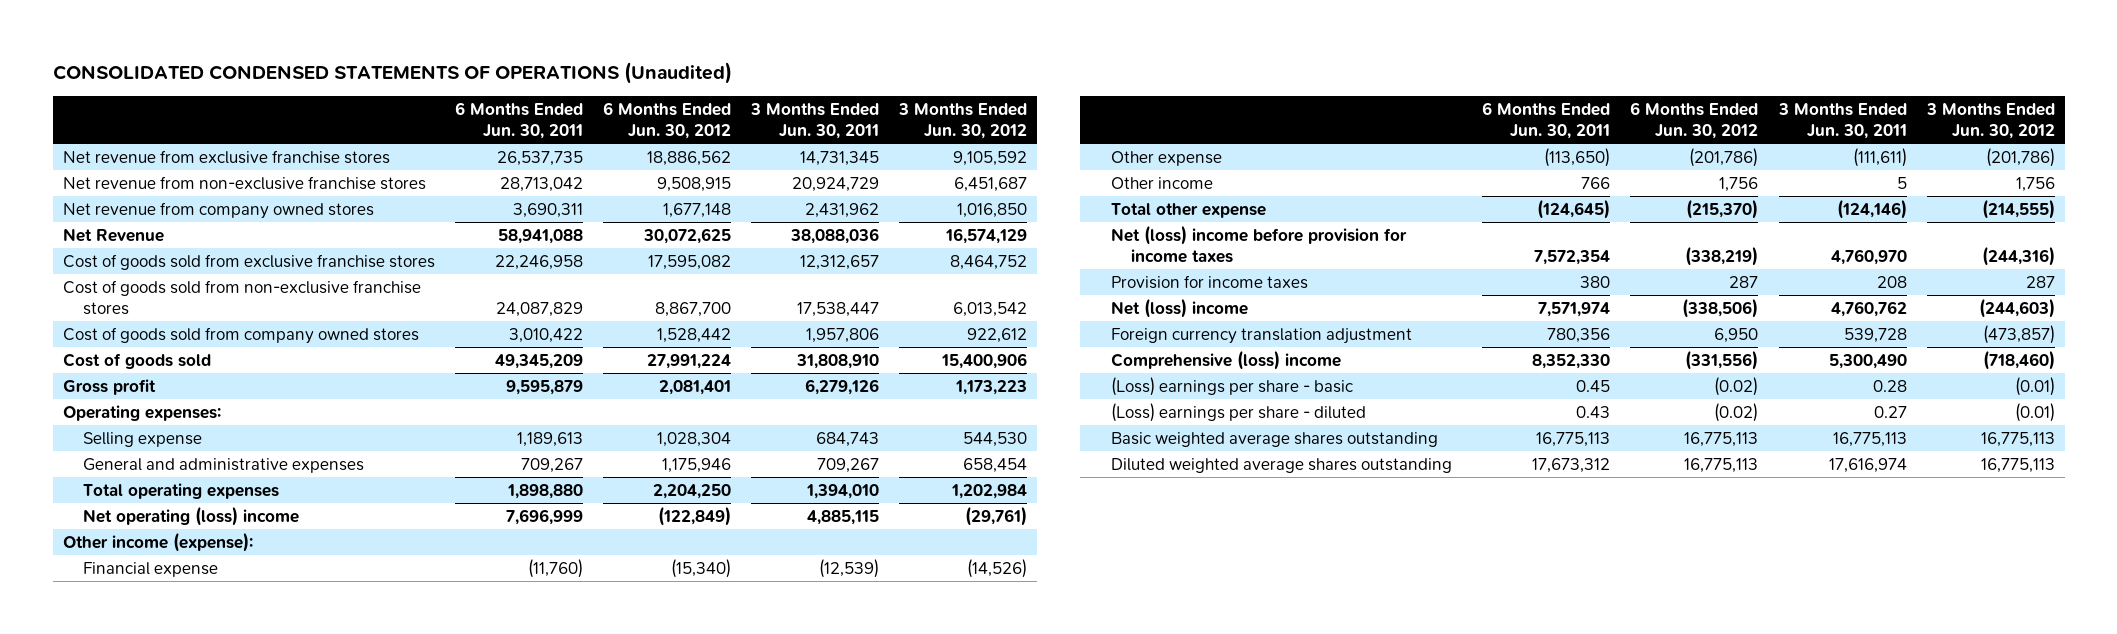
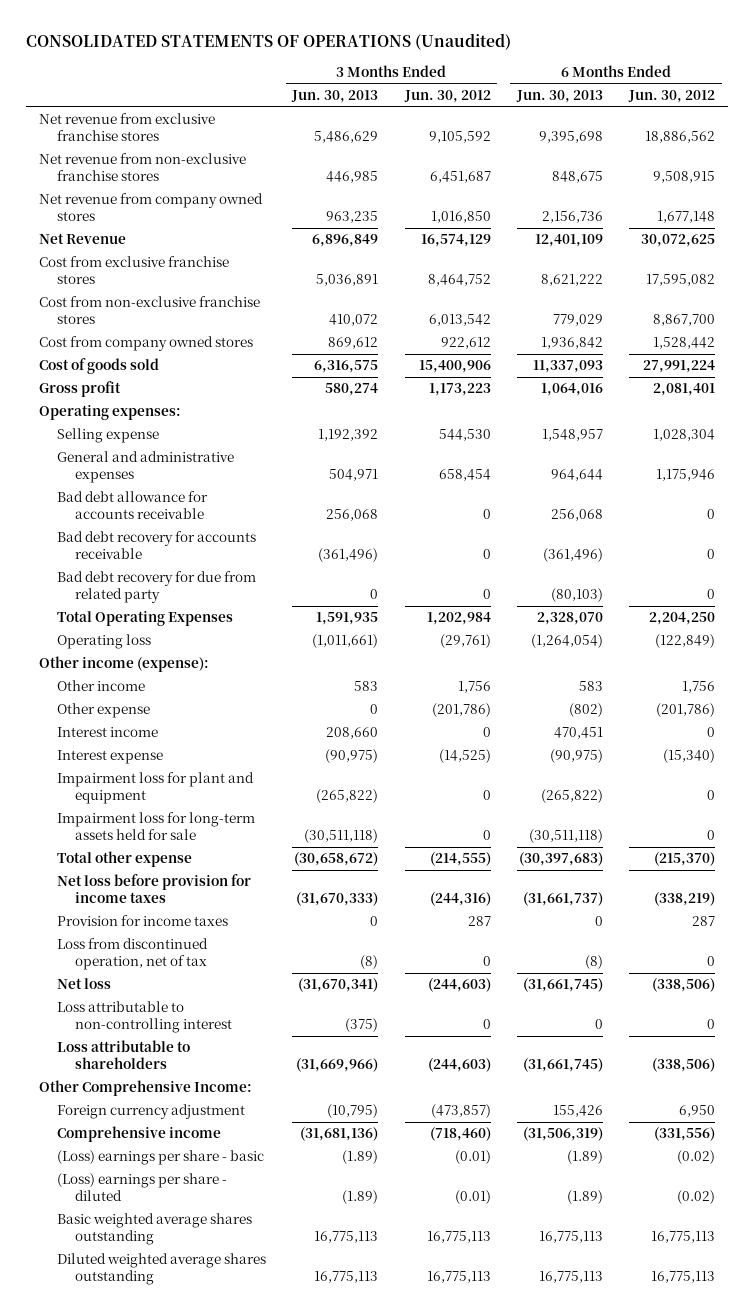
- CONSOLIDATED CONDENSED STATEMENTS OF OPERATIONS (Unaudited)
+ CONSOLIDATED STATEMENTS OF OPERATIONS (Unaudited)
- | 6 Months Ended Jun. 30, 2011 | 6 Months Ended Jun. 30, 2012 | 3 Months Ended Jun. 30, 2011 | 3 Months Ended Jun. 30, 2012
+ | 3 Months Ended Jun. 30, 2013 | 3 Months Ended Jun. 30, 2012 | 6 Months Ended Jun. 30, 2013 | 6 Months Ended Jun. 30, 2012
- Cost of goods sold from exclusive franchise stores | 22,246,958 | 17,595,082 | 12,312,657 | 8,464,752
- Cost of goods sold from non-exclusive franchise stores | 24,087,829 | 8,867,700 | 17,538,447 | 6,013,542
- Cost of goods sold from company owned stores | 3,010,422 | 1,528,442 | 1,957,806 | 922,612
+ Cost from exclusive franchise stores | 5,036,891 | 8,464,752 | 8,621,222 | 17,595,082
+ Cost from non-exclusive franchise stores | 410,072 | 6,013,542 | 779,029 | 8,867,700
+ Cost from company owned stores | 869,612 | 922,612 | 1,936,842 | 1,528,442
- Total operating expenses | 1,898,880 | 2,204,250 | 1,394,010 | 1,202,984
- Net operating (loss) income | 7,696,999 | (122,849) | 4,885,115 | (29,761)
+ Bad debt allowance for accounts receivable | 256,068 | 0 | 256,068 | 0
+ Bad debt recovery for accounts receivable | (361,496) | 0 | (361,496) | 0
+ Bad debt recovery for due from related party | 0 | 0 | (80,103) | 0
+ Total Operating Expenses | 1,591,935 | 1,202,984 | 2,328,070 | 2,204,250
+ Operating loss | (1,011,661) | (29,761) | (1,264,054) | (122,849)
- Financial expense | (11,760) | (15,340) | (12,539) | (14,526)
moved down: Other expense | 0 | (201,786) | (802) | (201,786)
+ Interest income | 208,660 | 0 | 470,451 | 0
+ Interest expense | (90,975) | (14,525) | (90,975) | (15,340)
+ Impairment loss for plant and equipment | (265,822) | 0 | (265,822) | 0
+ Impairment loss for long-term assets held for sale | (30,511,118) | 0 | (30,511,118) | 0
- Net (loss) income before provision for income taxes | 7,572,354 | (338,219) | 4,760,970 | (244,316)
+ Net loss before provision for income taxes | (31,670,333) | (244,316) | (31,661,737) | (338,219)
- Net (loss) income | 7,571,974 | (338,506) | 4,760,762 | (244,603)
- Foreign currency translation adjustment | 780,356 | 6,950 | 539,728 | (473,857)
- Comprehensive (loss) income | 8,352,330 | (331,556) | 5,300,490 | (718,460)
+ Loss from discontinued operation, net of tax | (8) | 0 | (8) | 0
+ Net loss | (31,670,341) | (244,603) | (31,661,745) | (338,506)
+ Loss attributable to non-controlling interest | (375) | 0 | 0 | 0
+ Loss attributable to shareholders | (31,669,966) | (244,603) | (31,661,745) | (338,506)
+ Other Comprehensive Income:
+ Foreign currency adjustment | (10,795) | (473,857) | 155,426 | 6,950
+ Comprehensive income | (31,681,136) | (718,460) | (31,506,319) | (331,556)

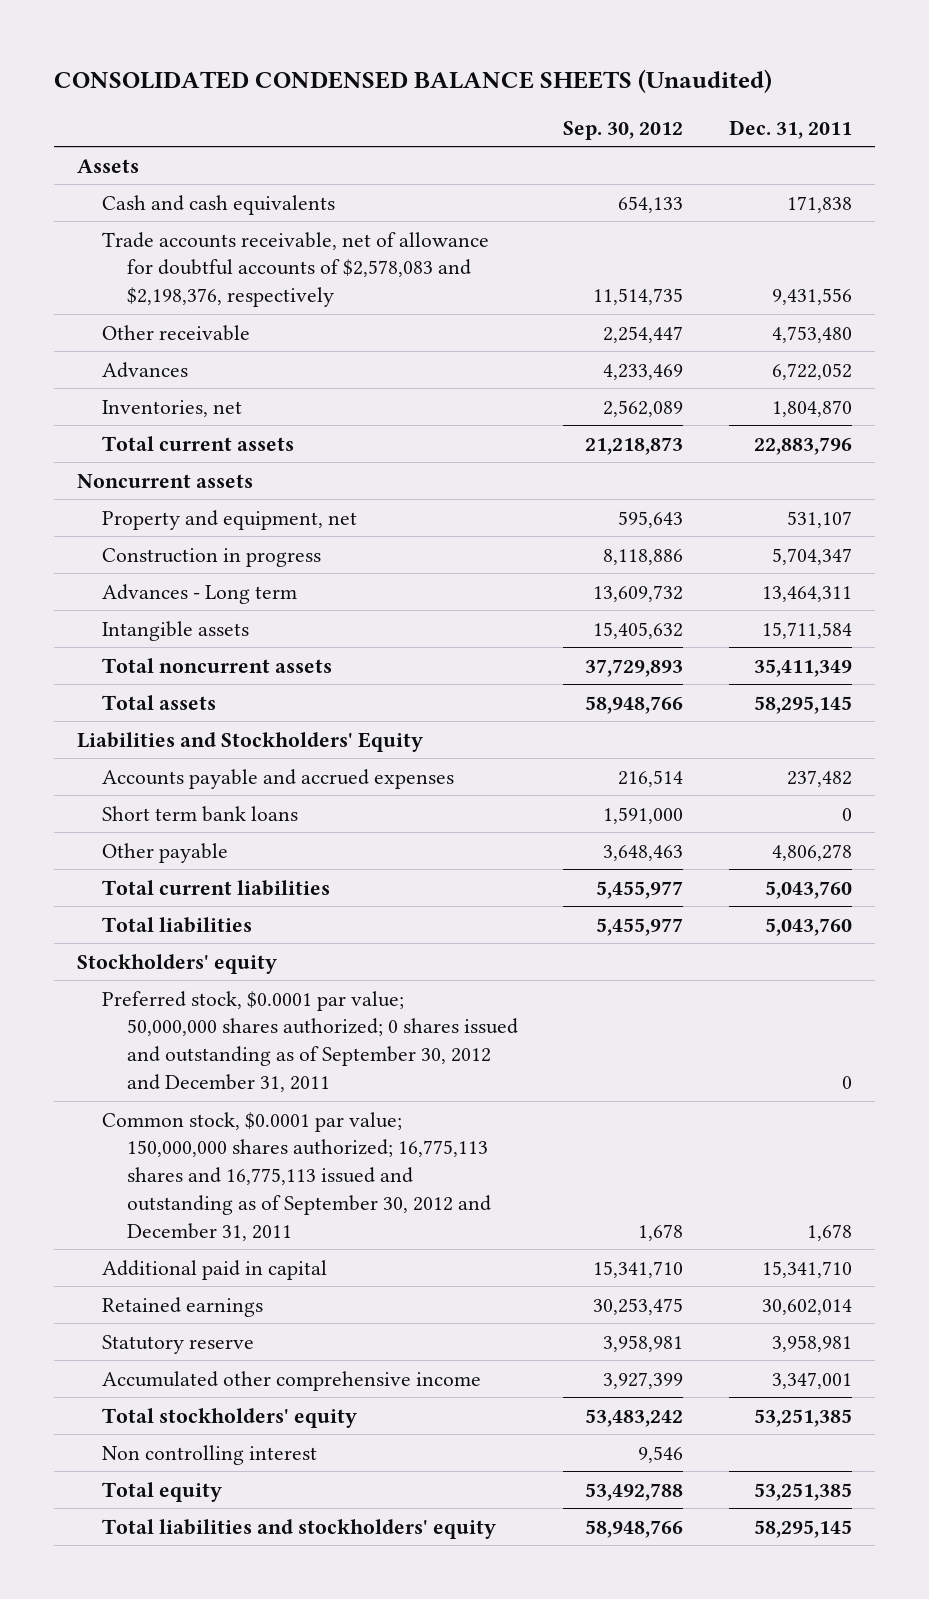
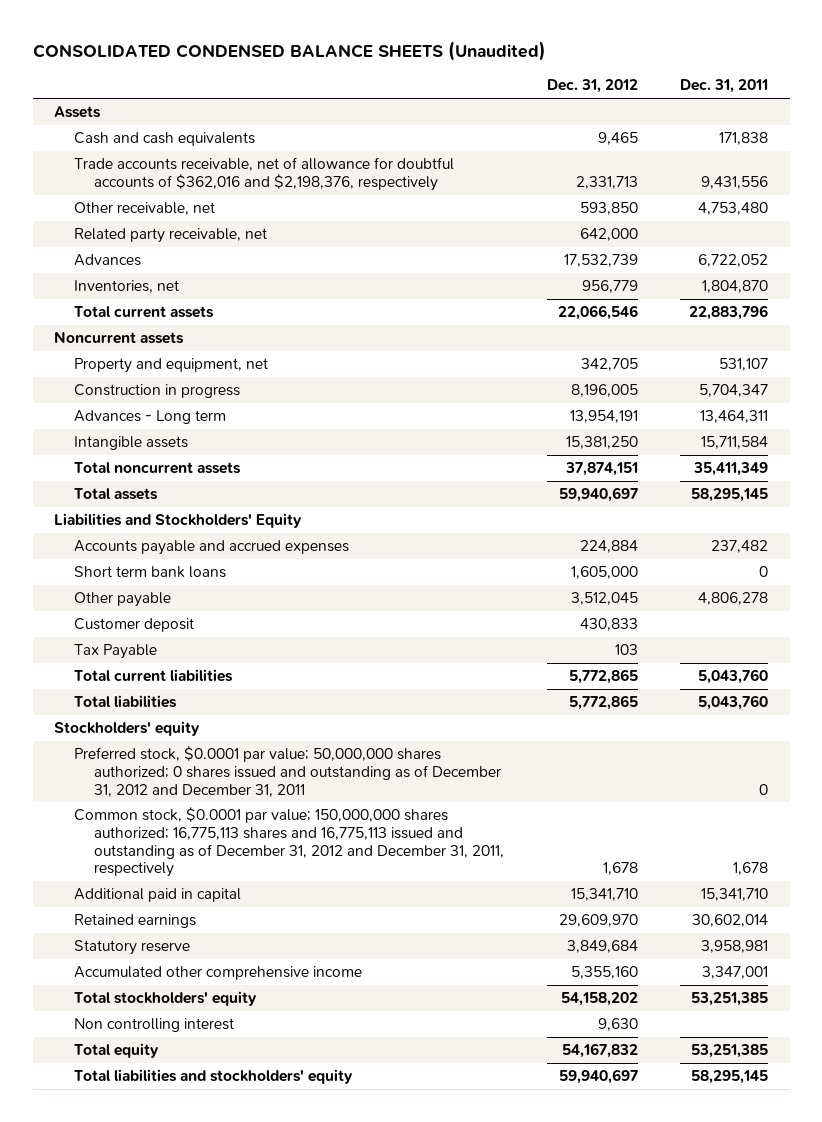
- | Sep. 30, 2012 | Dec. 31, 2011
+ | Dec. 31, 2012 | Dec. 31, 2011
- Trade accounts receivable, net of allowance for doubtful accounts of $2,578,083 and $2,198,376, respectively | 11,514,735 | 9,431,556
- Other receivable | 2,254,447 | 4,753,480
+ Trade accounts receivable, net of allowance for doubtful accounts of $362,016 and $2,198,376, respectively | 2,331,713 | 9,431,556
+ Other receivable, net | 593,850 | 4,753,480
+ Related party receivable, net | 642,000 |
+ Customer deposit | 430,833 |
+ Tax Payable | 103 |
- Preferred stock, $0.0001 par value; 50,000,000 shares authorized; 0 shares issued and outstanding as of September 30, 2012 and December 31, 2011 | | 0
- Common stock, $0.0001 par value; 150,000,000 shares authorized; 16,775,113 shares and 16,775,113 issued and outstanding as of September 30, 2012 and December 31, 2011 | 1,678 | 1,678
+ Preferred stock, $0.0001 par value; 50,000,000 shares authorized; 0 shares issued and outstanding as of December 31, 2012 and December 31, 2011 | | 0
+ Common stock, $0.0001 par value; 150,000,000 shares authorized; 16,775,113 shares and 16,775,113 issued and outstanding as of December 31, 2012 and December 31, 2011, respectively | 1,678 | 1,678

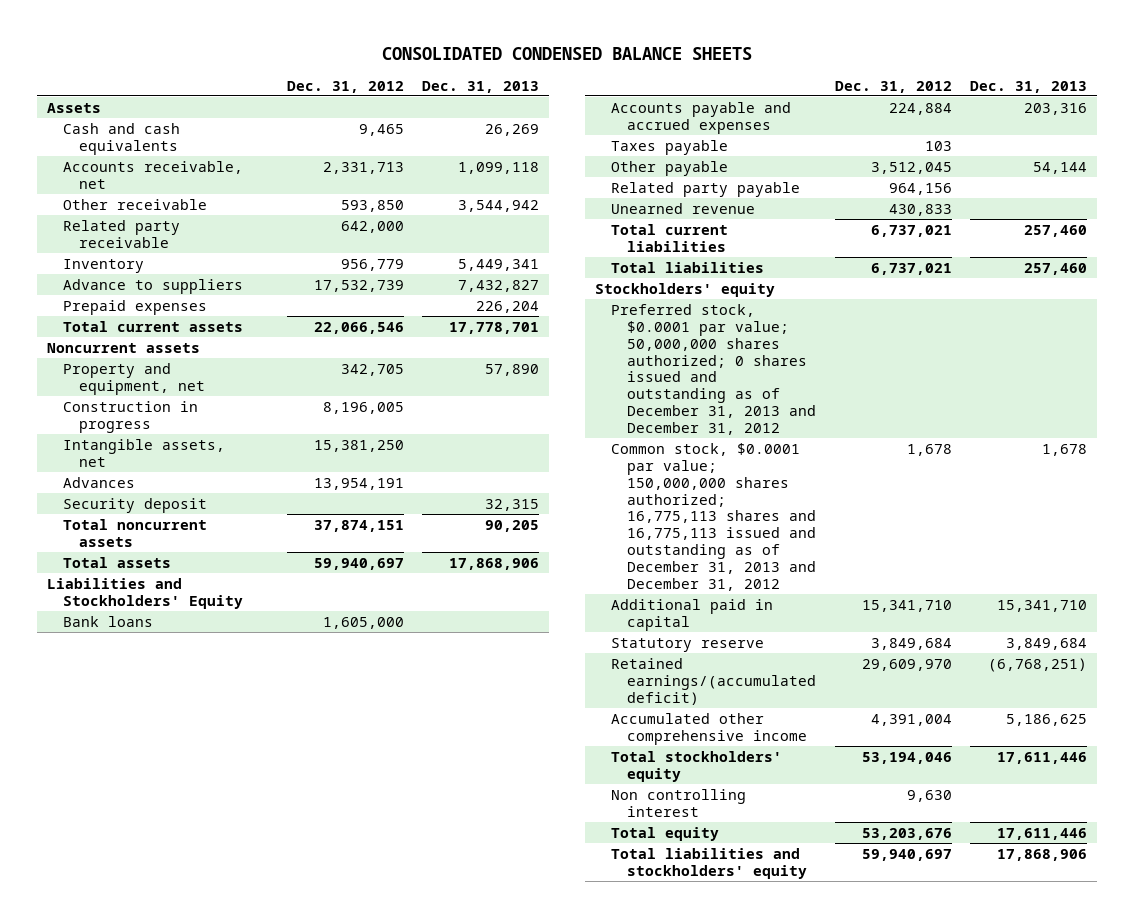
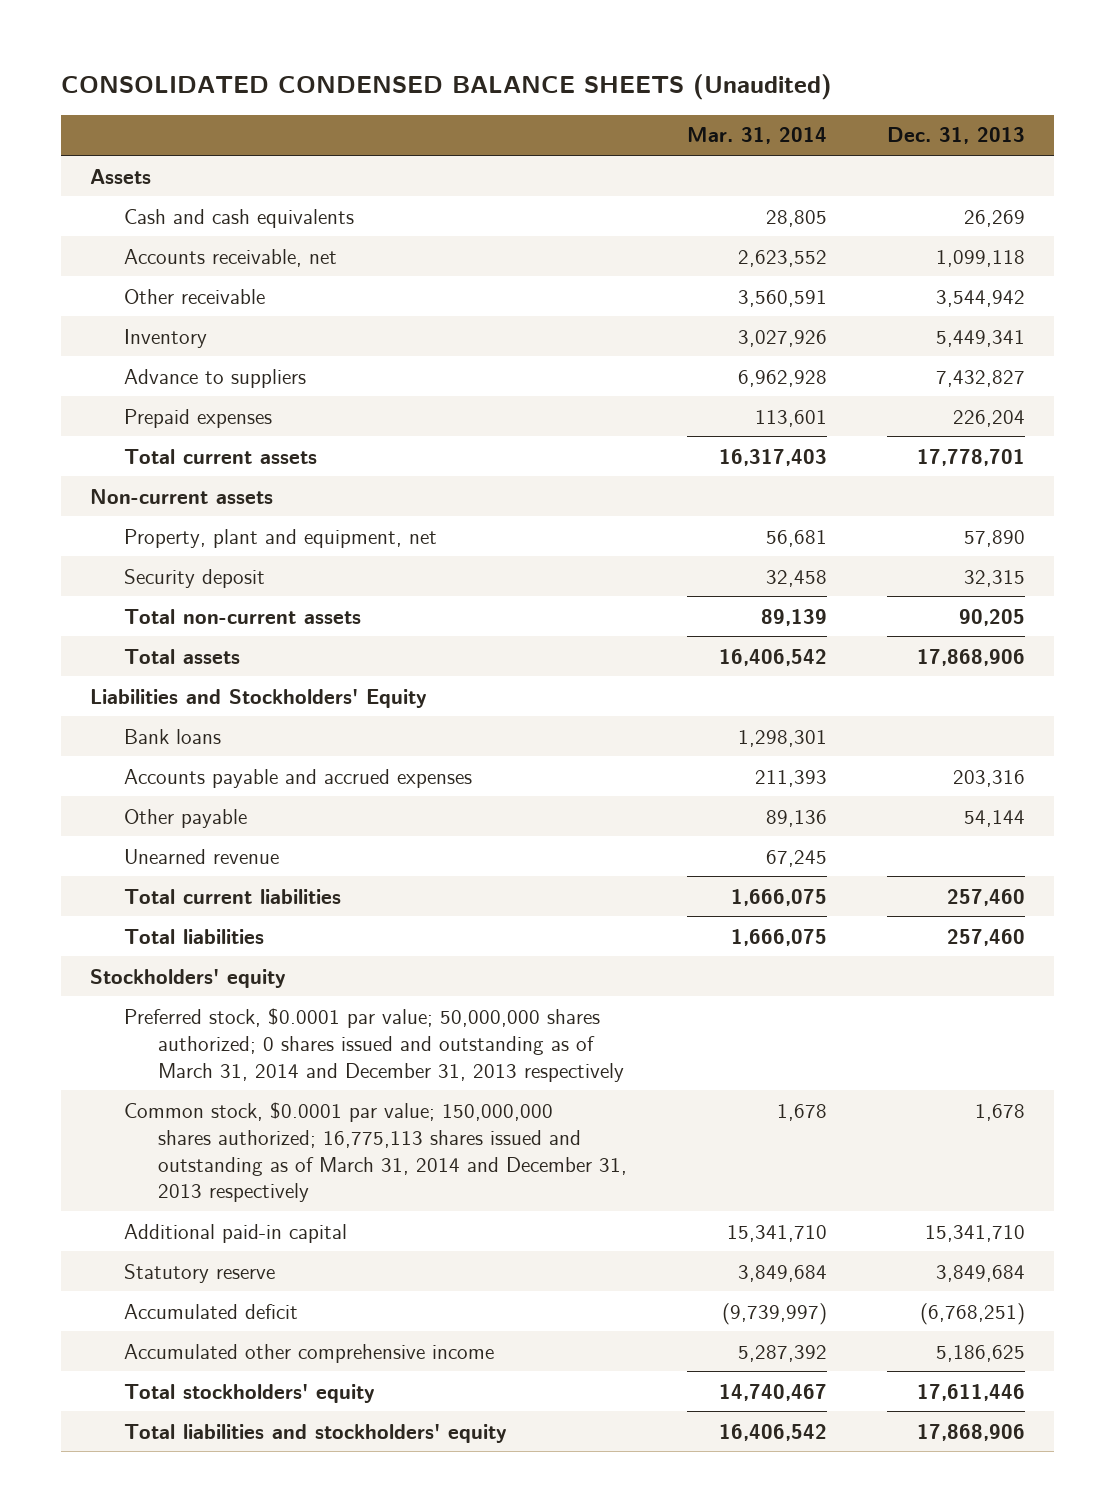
- CONSOLIDATED CONDENSED BALANCE SHEETS
+ CONSOLIDATED CONDENSED BALANCE SHEETS (Unaudited)
- | Dec. 31, 2012 | Dec. 31, 2013
+ | Mar. 31, 2014 | Dec. 31, 2013
- Related party receivable | 642,000 |
- Noncurrent assets
- Property and equipment, net | 342,705 | 57,890
- Construction in progress | 8,196,005 |
- Intangible assets, net | 15,381,250 |
- Advances | 13,954,191 |
+ Non-current assets
+ Property, plant and equipment, net | 56,681 | 57,890
- Total noncurrent assets | 37,874,151 | 90,205
+ Total non-current assets | 89,139 | 90,205
- Taxes payable | 103 |
- Related party payable | 964,156 |
- Preferred stock, $0.0001 par value; 50,000,000 shares authorized; 0 shares issued and outstanding as of December 31, 2013 and December 31, 2012
- Common stock, $0.0001 par value; 150,000,000 shares authorized; 16,775,113 shares and 16,775,113 issued and outstanding as of December 31, 2013 and December 31, 2012 | 1,678 | 1,678
- Additional paid in capital | 15,341,710 | 15,341,710
+ Preferred stock, $0.0001 par value; 50,000,000 shares authorized; 0 shares issued and outstanding as of March 31, 2014 and December 31, 2013 respectively
+ Common stock, $0.0001 par value; 150,000,000 shares authorized; 16,775,113 shares issued and outstanding as of March 31, 2014 and December 31, 2013 respectively | 1,678 | 1,678
+ Additional paid-in capital | 15,341,710 | 15,341,710
- Retained earnings/(accumulated deficit) | 29,609,970 | (6,768,251)
+ Accumulated deficit | (9,739,997) | (6,768,251)
- Non controlling interest | 9,630 |
- Total equity | 53,203,676 | 17,611,446

